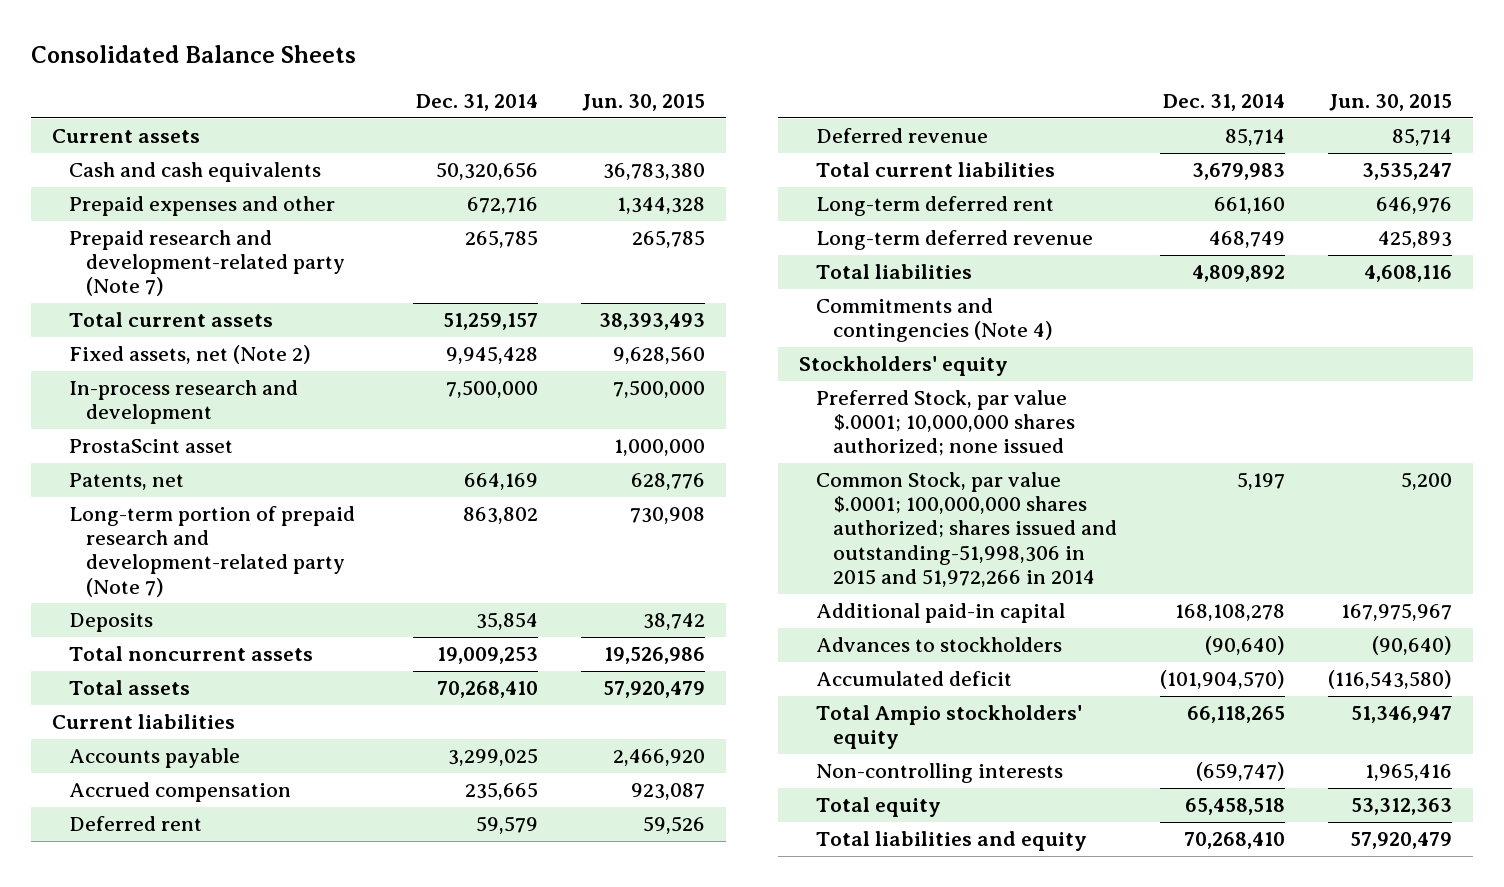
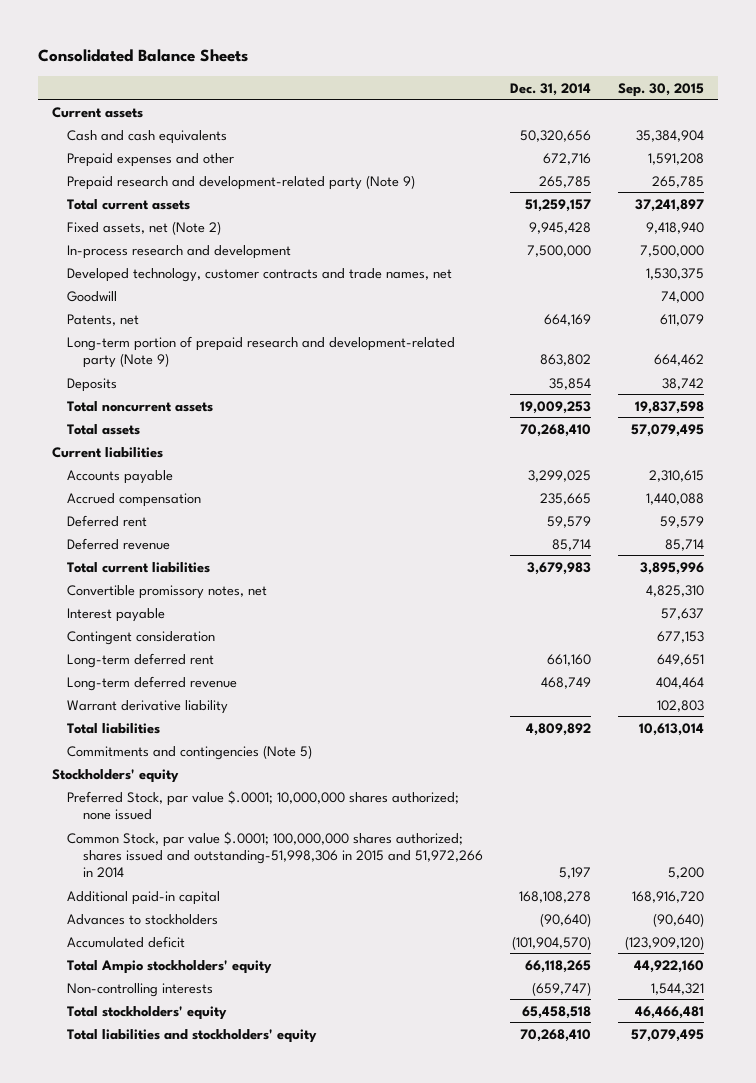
- | Dec. 31, 2014 | Jun. 30, 2015
+ | Dec. 31, 2014 | Sep. 30, 2015
- Prepaid research and development-related party (Note 7) | 265,785 | 265,785
+ Prepaid research and development-related party (Note 9) | 265,785 | 265,785
- ProstaScint asset | | 1,000,000
+ Developed technology, customer contracts and trade names, net | | 1,530,375
+ Goodwill | | 74,000
- Long-term portion of prepaid research and development-related party (Note 7) | 863,802 | 730,908
+ Long-term portion of prepaid research and development-related party (Note 9) | 863,802 | 664,462
+ Convertible promissory notes, net | | 4,825,310
+ Interest payable | | 57,637
+ Contingent consideration | | 677,153
+ Warrant derivative liability | | 102,803
- Commitments and contingencies (Note 4)
+ Commitments and contingencies (Note 5)
- Total equity | 65,458,518 | 53,312,363
- Total liabilities and equity | 70,268,410 | 57,920,479
+ Total stockholders' equity | 65,458,518 | 46,466,481
+ Total liabilities and stockholders' equity | 70,268,410 | 57,079,495

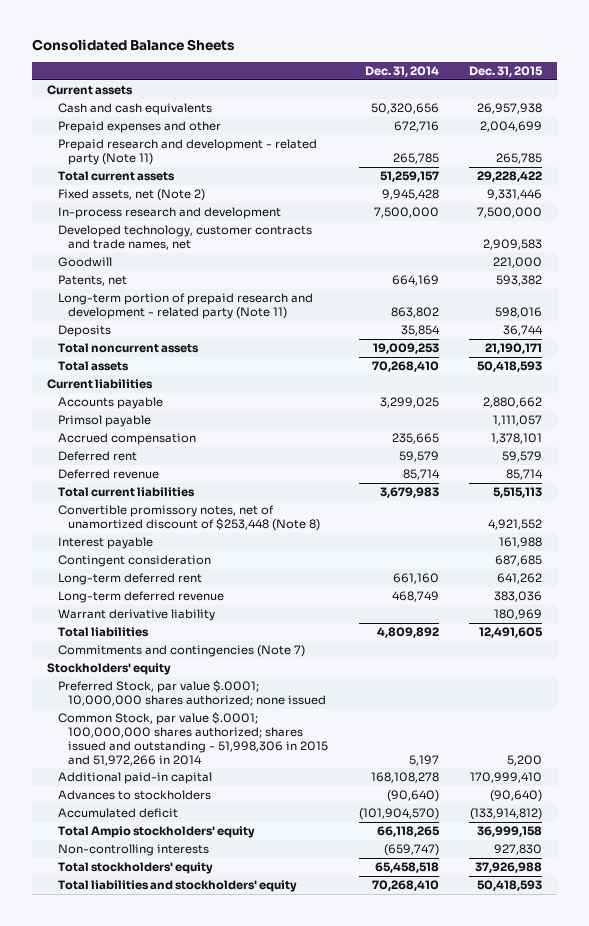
- | Dec. 31, 2014 | Sep. 30, 2015
+ | Dec. 31, 2014 | Dec. 31, 2015
- Prepaid research and development-related party (Note 9) | 265,785 | 265,785
+ Prepaid research and development - related party (Note 11) | 265,785 | 265,785
- Long-term portion of prepaid research and development-related party (Note 9) | 863,802 | 664,462
+ Long-term portion of prepaid research and development - related party (Note 11) | 863,802 | 598,016
+ Primsol payable | | 1,111,057
- Convertible promissory notes, net | | 4,825,310
+ Convertible promissory notes, net of unamortized discount of $253,448 (Note 8) | | 4,921,552
- Commitments and contingencies (Note 5)
+ Commitments and contingencies (Note 7)
- Common Stock, par value $.0001; 100,000,000 shares authorized; shares issued and outstanding-51,998,306 in 2015 and 51,972,266 in 2014 | 5,197 | 5,200
+ Common Stock, par value $.0001; 100,000,000 shares authorized; shares issued and outstanding - 51,998,306 in 2015 and 51,972,266 in 2014 | 5,197 | 5,200

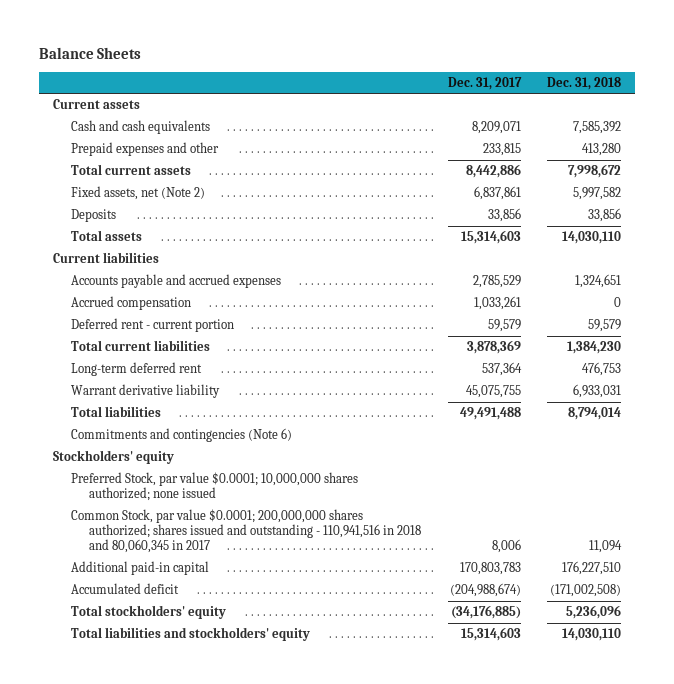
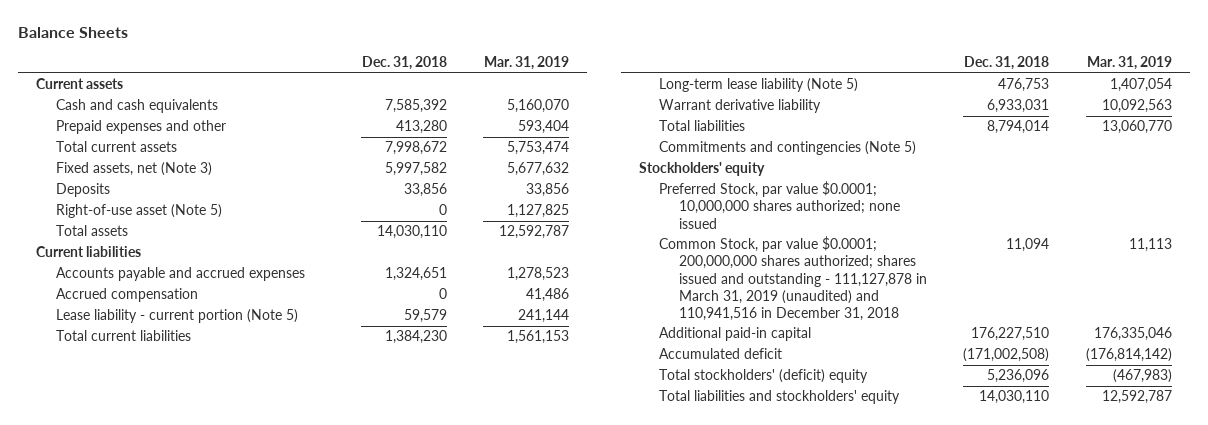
- | Dec. 31, 2017 | Dec. 31, 2018
+ | Dec. 31, 2018 | Mar. 31, 2019
- Fixed assets, net (Note 2) | 6,837,861 | 5,997,582
+ Fixed assets, net (Note 3) | 5,997,582 | 5,677,632
+ Right-of-use asset (Note 5) | 0 | 1,127,825
- Deferred rent - current portion | 59,579 | 59,579
+ Lease liability - current portion (Note 5) | 59,579 | 241,144
- Long-term deferred rent | 537,364 | 476,753
+ Long-term lease liability (Note 5) | 476,753 | 1,407,054
- Commitments and contingencies (Note 6)
+ Commitments and contingencies (Note 5)
- Common Stock, par value $0.0001; 200,000,000 shares authorized; shares issued and outstanding - 110,941,516 in 2018 and 80,060,345 in 2017 | 8,006 | 11,094
+ Common Stock, par value $0.0001; 200,000,000 shares authorized; shares issued and outstanding - 111,127,878 in March 31, 2019 (unaudited) and 110,941,516 in December 31, 2018 | 11,094 | 11,113
- Total stockholders' equity | (34,176,885) | 5,236,096
+ Total stockholders' (deficit) equity | 5,236,096 | (467,983)

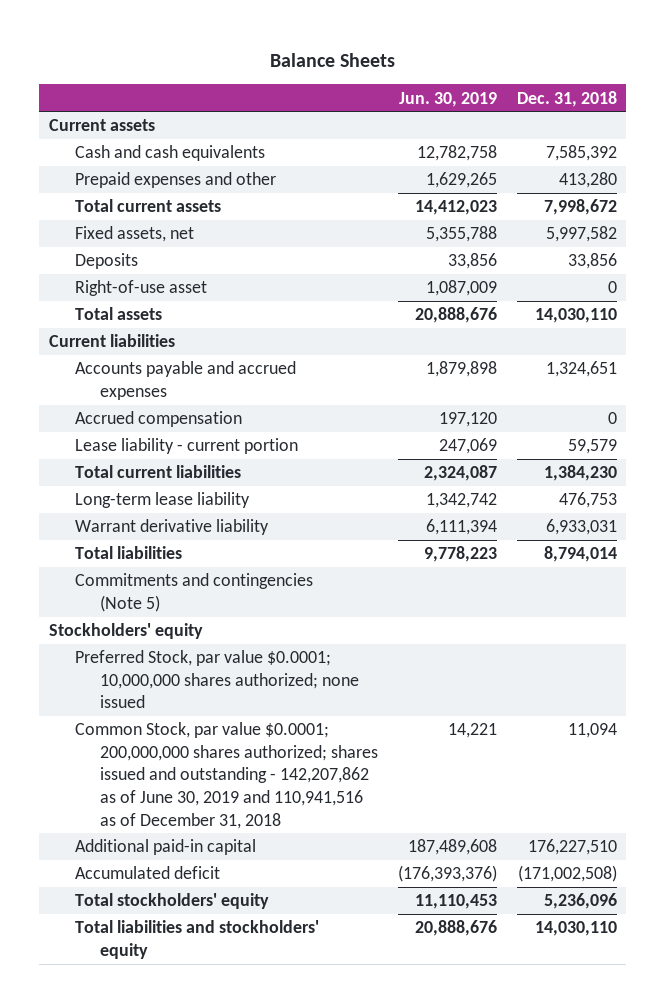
- | Dec. 31, 2018 | Mar. 31, 2019
+ | Jun. 30, 2019 | Dec. 31, 2018
- Fixed assets, net (Note 3) | 5,997,582 | 5,677,632
+ Fixed assets, net | 5,355,788 | 5,997,582
- Right-of-use asset (Note 5) | 0 | 1,127,825
+ Right-of-use asset | 1,087,009 | 0
- Lease liability - current portion (Note 5) | 59,579 | 241,144
+ Lease liability - current portion | 247,069 | 59,579
- Long-term lease liability (Note 5) | 476,753 | 1,407,054
+ Long-term lease liability | 1,342,742 | 476,753
- Common Stock, par value $0.0001; 200,000,000 shares authorized; shares issued and outstanding - 111,127,878 in March 31, 2019 (unaudited) and 110,941,516 in December 31, 2018 | 11,094 | 11,113
+ Common Stock, par value $0.0001; 200,000,000 shares authorized; shares issued and outstanding - 142,207,862 as of June 30, 2019 and 110,941,516 as of December 31, 2018 | 14,221 | 11,094
- Total stockholders' (deficit) equity | 5,236,096 | (467,983)
+ Total stockholders' equity | 11,110,453 | 5,236,096

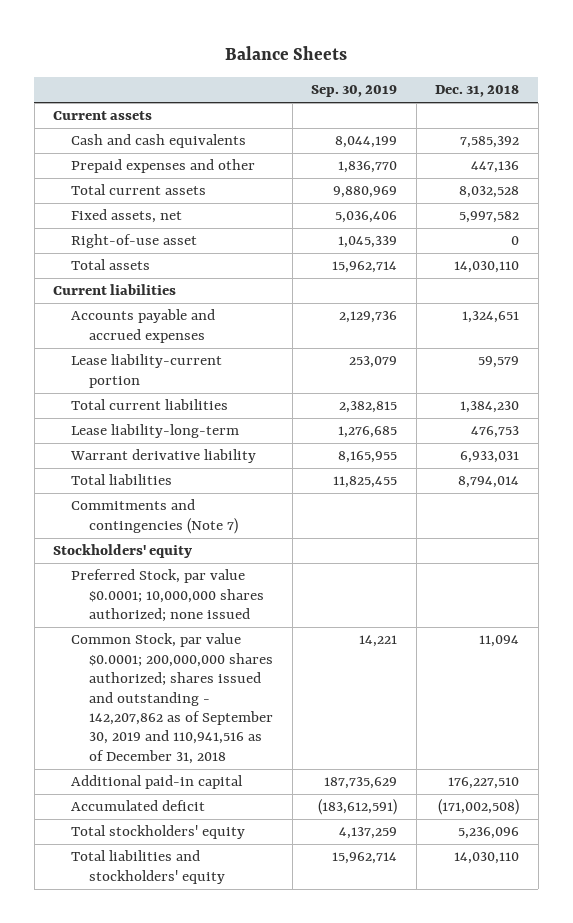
- | Jun. 30, 2019 | Dec. 31, 2018
+ | Sep. 30, 2019 | Dec. 31, 2018
- Prepaid expenses and other | 1,629,265 | 413,280
- Total current assets | 14,412,023 | 7,998,672
+ Prepaid expenses and other | 1,836,770 | 447,136
+ Total current assets | 9,880,969 | 8,032,528
- Deposits | 33,856 | 33,856
- Accrued compensation | 197,120 | 0
- Lease liability - current portion | 247,069 | 59,579
+ Lease liability-current portion | 253,079 | 59,579
- Long-term lease liability | 1,342,742 | 476,753
+ Lease liability-long-term | 1,276,685 | 476,753
- Commitments and contingencies (Note 5)
+ Commitments and contingencies (Note 7)
- Common Stock, par value $0.0001; 200,000,000 shares authorized; shares issued and outstanding - 142,207,862 as of June 30, 2019 and 110,941,516 as of December 31, 2018 | 14,221 | 11,094
+ Common Stock, par value $0.0001; 200,000,000 shares authorized; shares issued and outstanding - 142,207,862 as of September 30, 2019 and 110,941,516 as of December 31, 2018 | 14,221 | 11,094

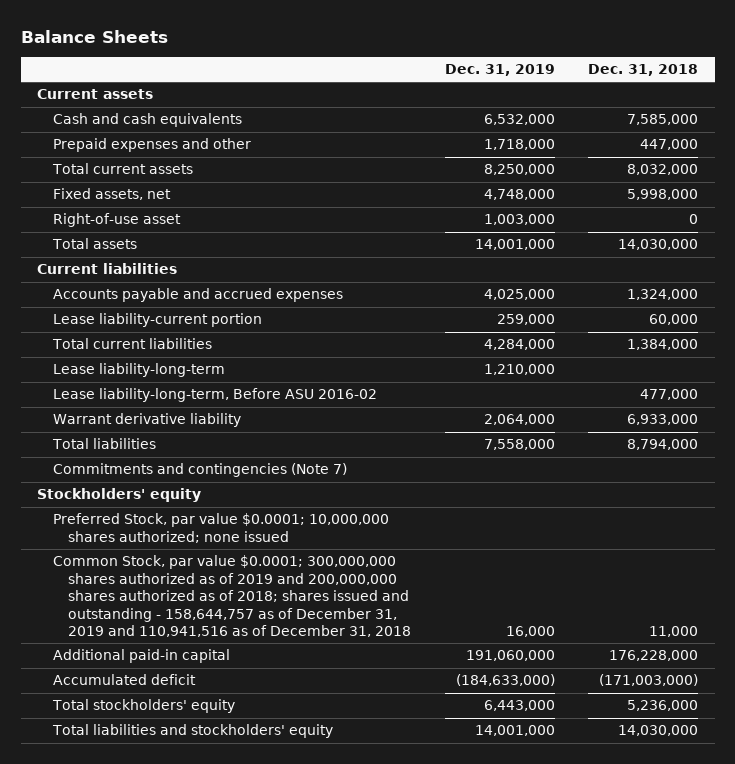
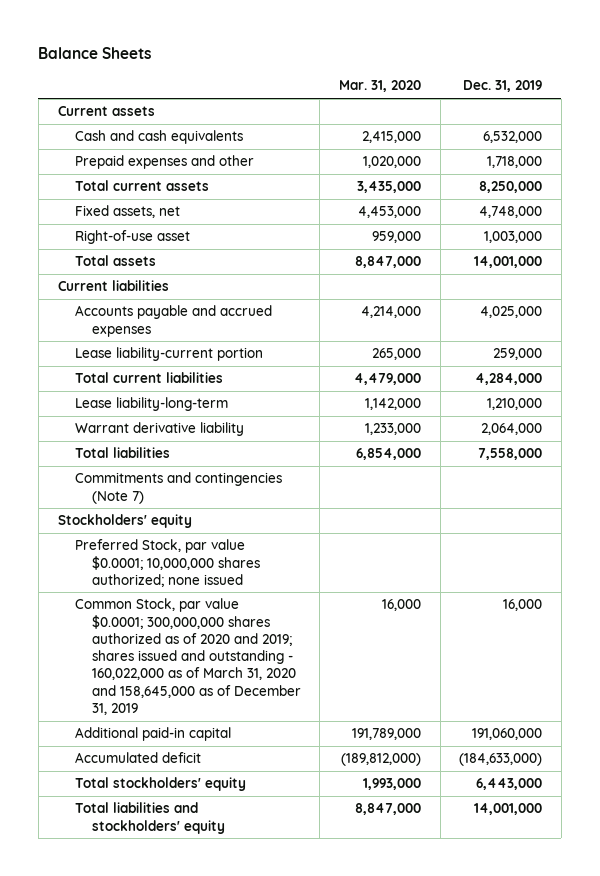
- | Dec. 31, 2019 | Dec. 31, 2018
+ | Mar. 31, 2020 | Dec. 31, 2019
- Lease liability-long-term, Before ASU 2016-02 | | 477,000
- Common Stock, par value $0.0001; 300,000,000 shares authorized as of 2019 and 200,000,000 shares authorized as of 2018; shares issued and outstanding - 158,644,757 as of December 31, 2019 and 110,941,516 as of December 31, 2018 | 16,000 | 11,000
+ Common Stock, par value $0.0001; 300,000,000 shares authorized as of 2020 and 2019; shares issued and outstanding - 160,022,000 as of March 31, 2020 and 158,645,000 as of December 31, 2019 | 16,000 | 16,000

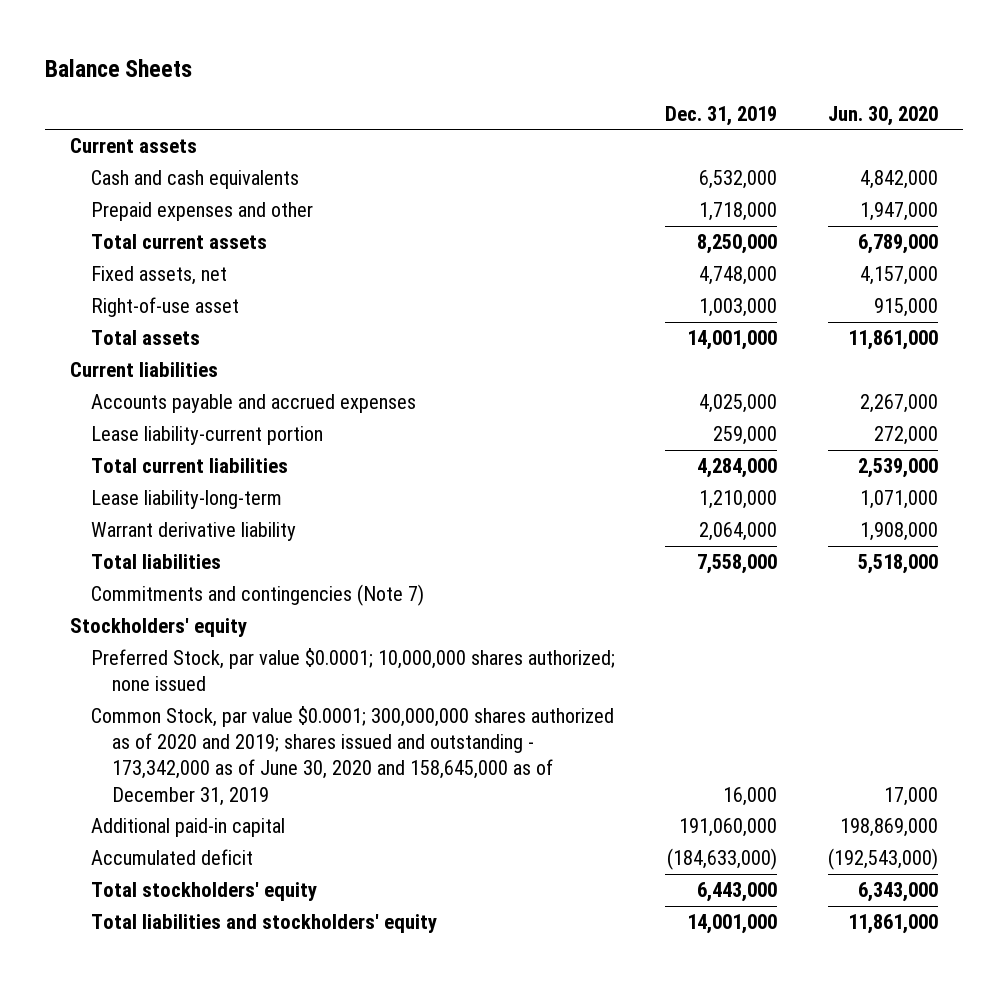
- | Mar. 31, 2020 | Dec. 31, 2019
+ | Dec. 31, 2019 | Jun. 30, 2020
- Common Stock, par value $0.0001; 300,000,000 shares authorized as of 2020 and 2019; shares issued and outstanding - 160,022,000 as of March 31, 2020 and 158,645,000 as of December 31, 2019 | 16,000 | 16,000
+ Common Stock, par value $0.0001; 300,000,000 shares authorized as of 2020 and 2019; shares issued and outstanding - 173,342,000 as of June 30, 2020 and 158,645,000 as of December 31, 2019 | 16,000 | 17,000

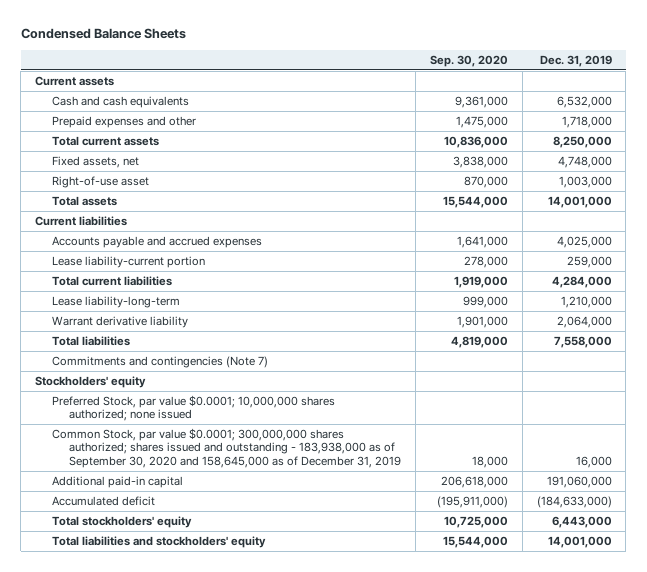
- Balance Sheets
+ Condensed Balance Sheets
- | Dec. 31, 2019 | Jun. 30, 2020
+ | Sep. 30, 2020 | Dec. 31, 2019
- Common Stock, par value $0.0001; 300,000,000 shares authorized as of 2020 and 2019; shares issued and outstanding - 173,342,000 as of June 30, 2020 and 158,645,000 as of December 31, 2019 | 16,000 | 17,000
+ Common Stock, par value $0.0001; 300,000,000 shares authorized; shares issued and outstanding - 183,938,000 as of September 30, 2020 and 158,645,000 as of December 31, 2019 | 18,000 | 16,000

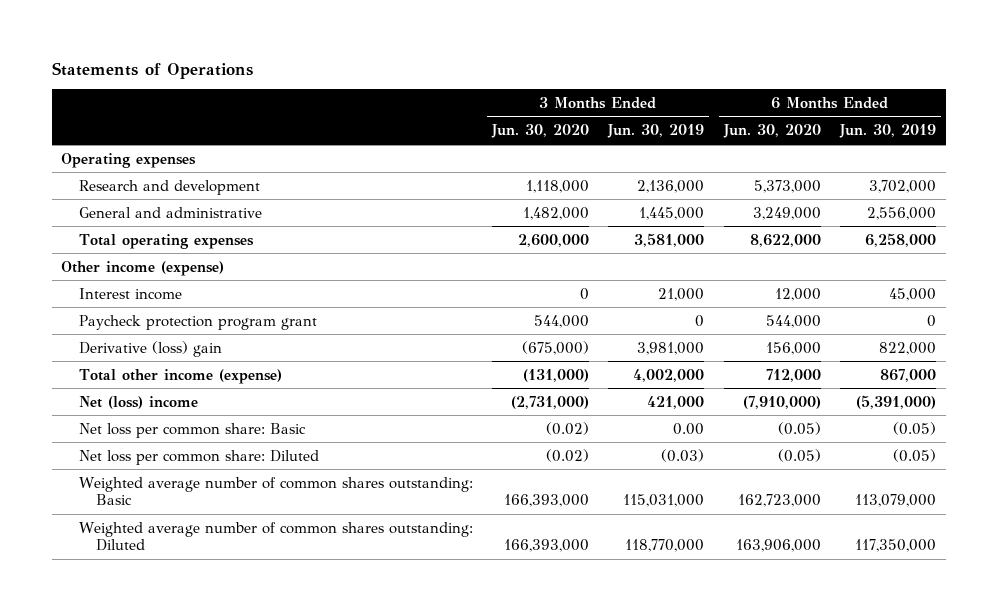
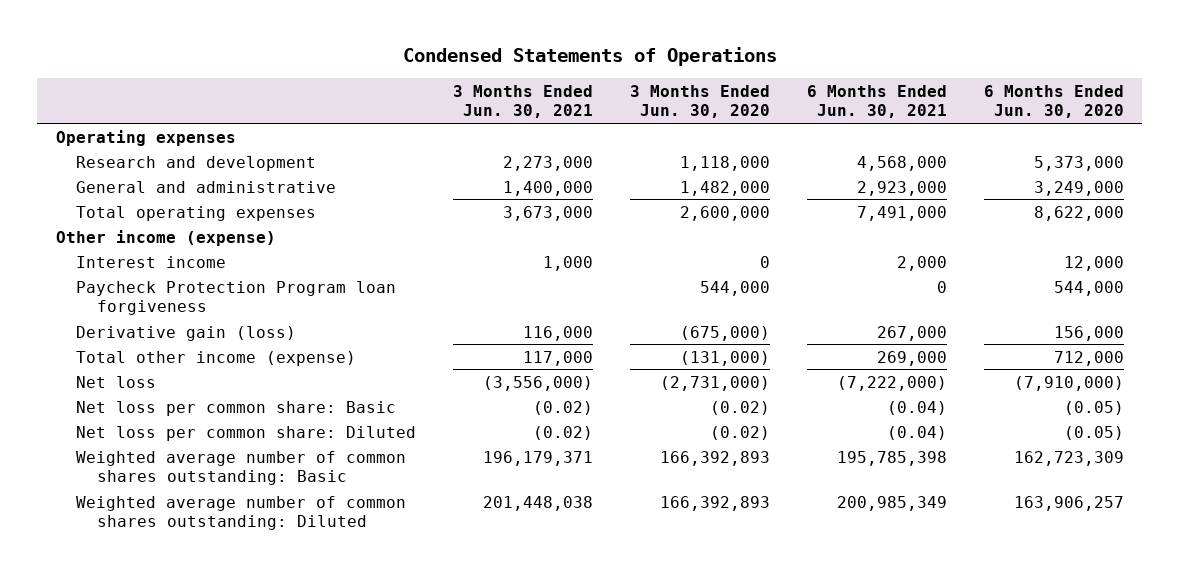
- Statements of Operations
+ Condensed Statements of Operations
- | 3 Months Ended Jun. 30, 2020 | 3 Months Ended Jun. 30, 2019 | 6 Months Ended Jun. 30, 2020 | 6 Months Ended Jun. 30, 2019
+ | 3 Months Ended Jun. 30, 2021 | 3 Months Ended Jun. 30, 2020 | 6 Months Ended Jun. 30, 2021 | 6 Months Ended Jun. 30, 2020
- Paycheck protection program grant | 544,000 | 0 | 544,000 | 0
- Derivative (loss) gain | (675,000) | 3,981,000 | 156,000 | 822,000
+ Paycheck Protection Program loan forgiveness | | 544,000 | 0 | 544,000
+ Derivative gain (loss) | 116,000 | (675,000) | 267,000 | 156,000
- Net (loss) income | (2,731,000) | 421,000 | (7,910,000) | (5,391,000)
+ Net loss | (3,556,000) | (2,731,000) | (7,222,000) | (7,910,000)
- Weighted average number of common shares outstanding: Basic | 166,393,000 | 115,031,000 | 162,723,000 | 113,079,000
- Weighted average number of common shares outstanding: Diluted | 166,393,000 | 118,770,000 | 163,906,000 | 117,350,000
+ Weighted average number of common shares outstanding: Basic | 196,179,371 | 166,392,893 | 195,785,398 | 162,723,309
+ Weighted average number of common shares outstanding: Diluted | 201,448,038 | 166,392,893 | 200,985,349 | 163,906,257

